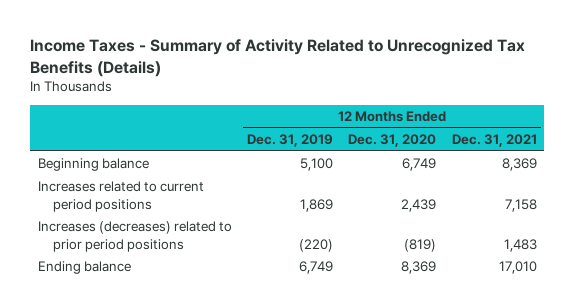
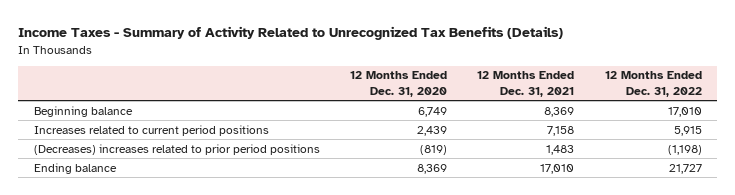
- | 12 Months Ended Dec. 31, 2019 | 12 Months Ended Dec. 31, 2020 | 12 Months Ended Dec. 31, 2021
+ | 12 Months Ended Dec. 31, 2020 | 12 Months Ended Dec. 31, 2021 | 12 Months Ended Dec. 31, 2022
- Increases (decreases) related to prior period positions | (220) | (819) | 1,483
+ (Decreases) increases related to prior period positions | (819) | 1,483 | (1,198)

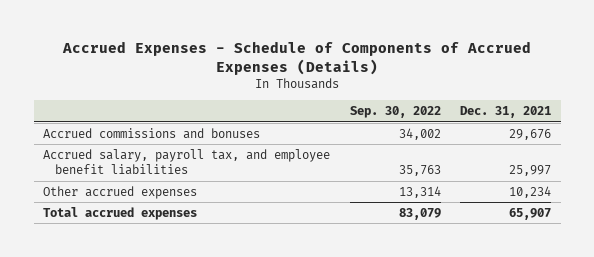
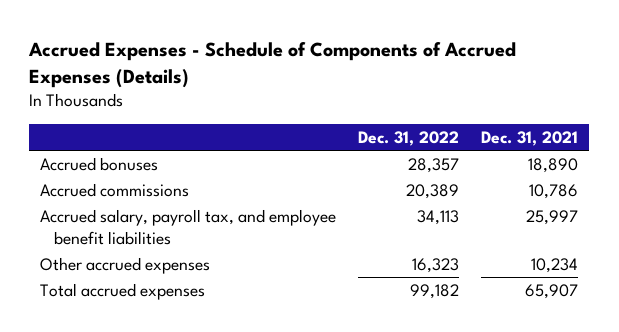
- | Sep. 30, 2022 | Dec. 31, 2021
+ | Dec. 31, 2022 | Dec. 31, 2021
- Accrued commissions and bonuses | 34,002 | 29,676
+ Accrued bonuses | 28,357 | 18,890
+ Accrued commissions | 20,389 | 10,786

